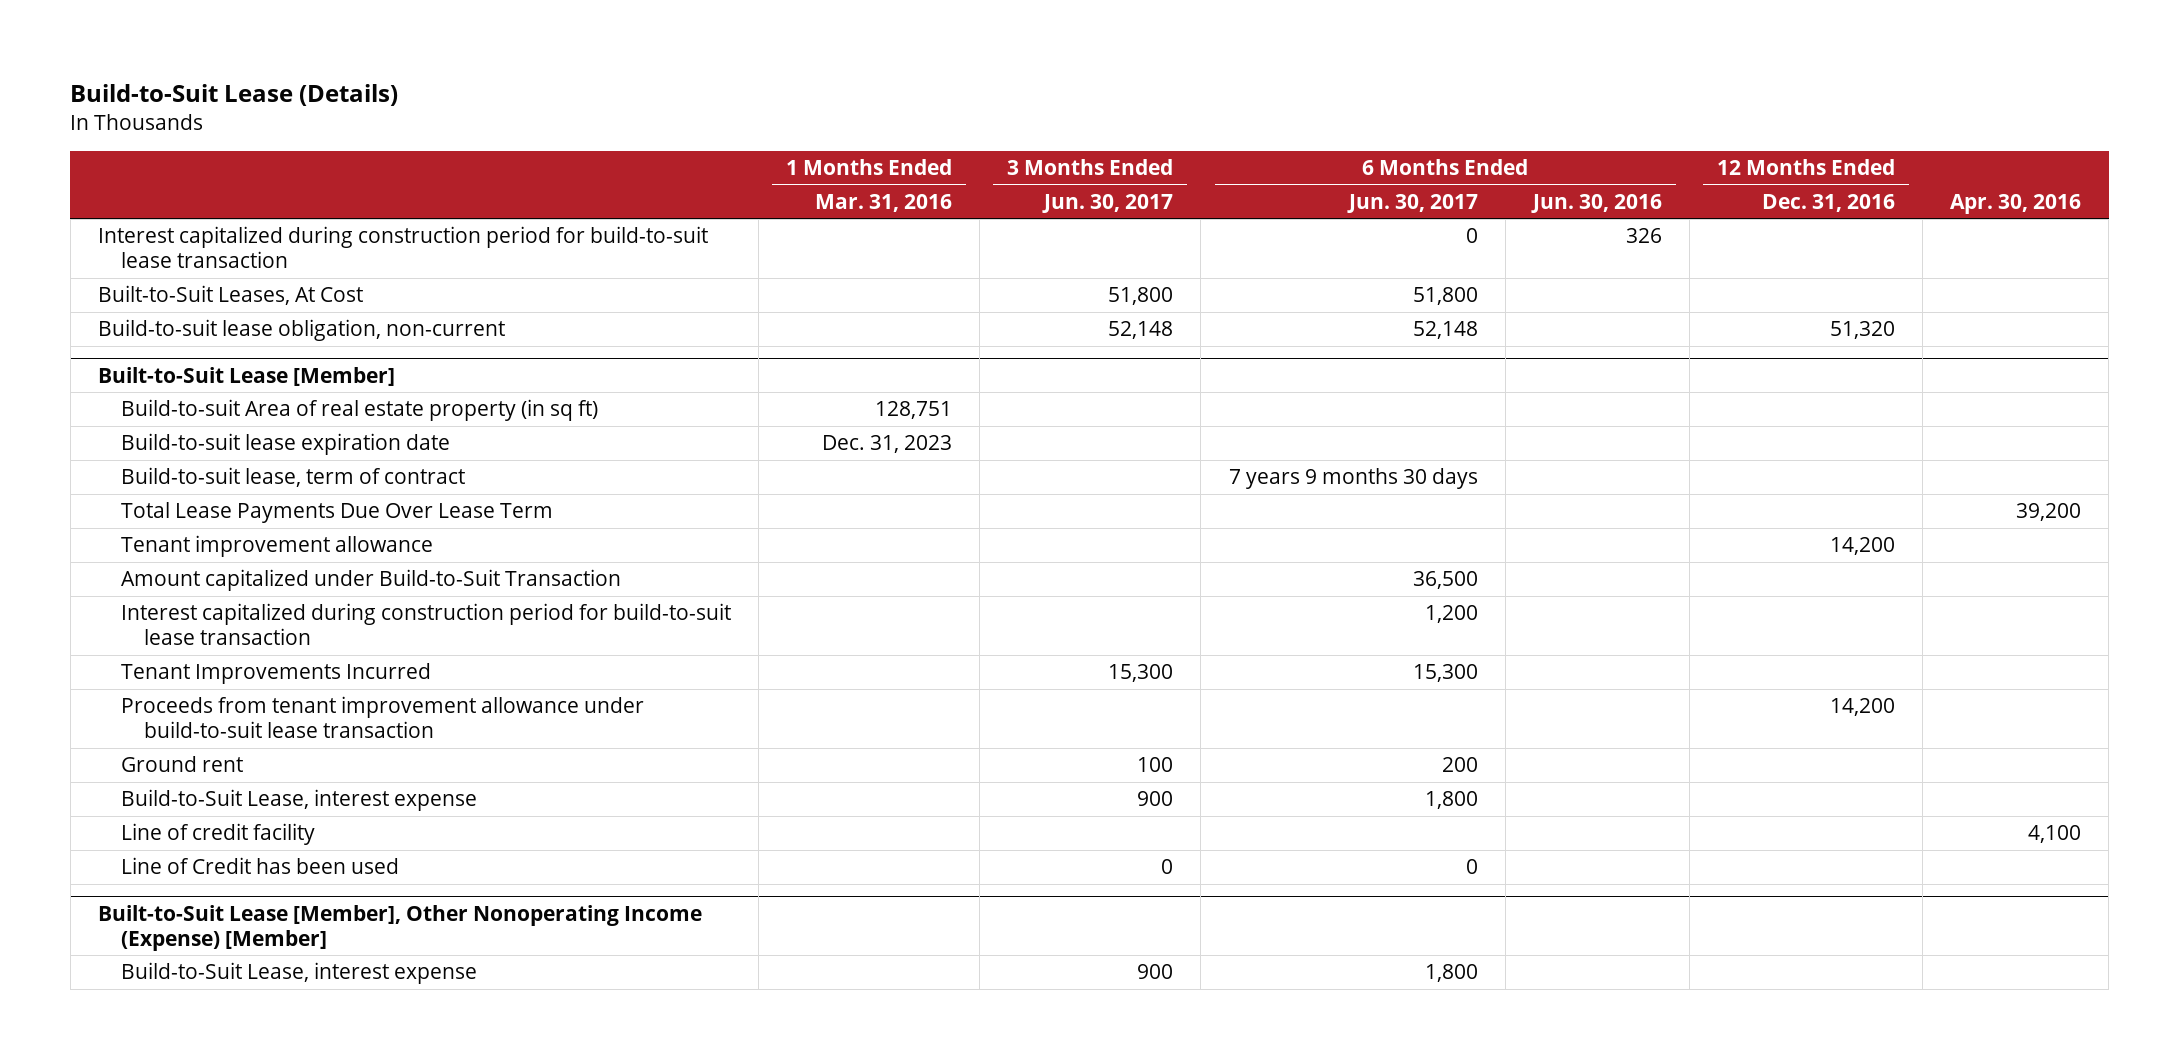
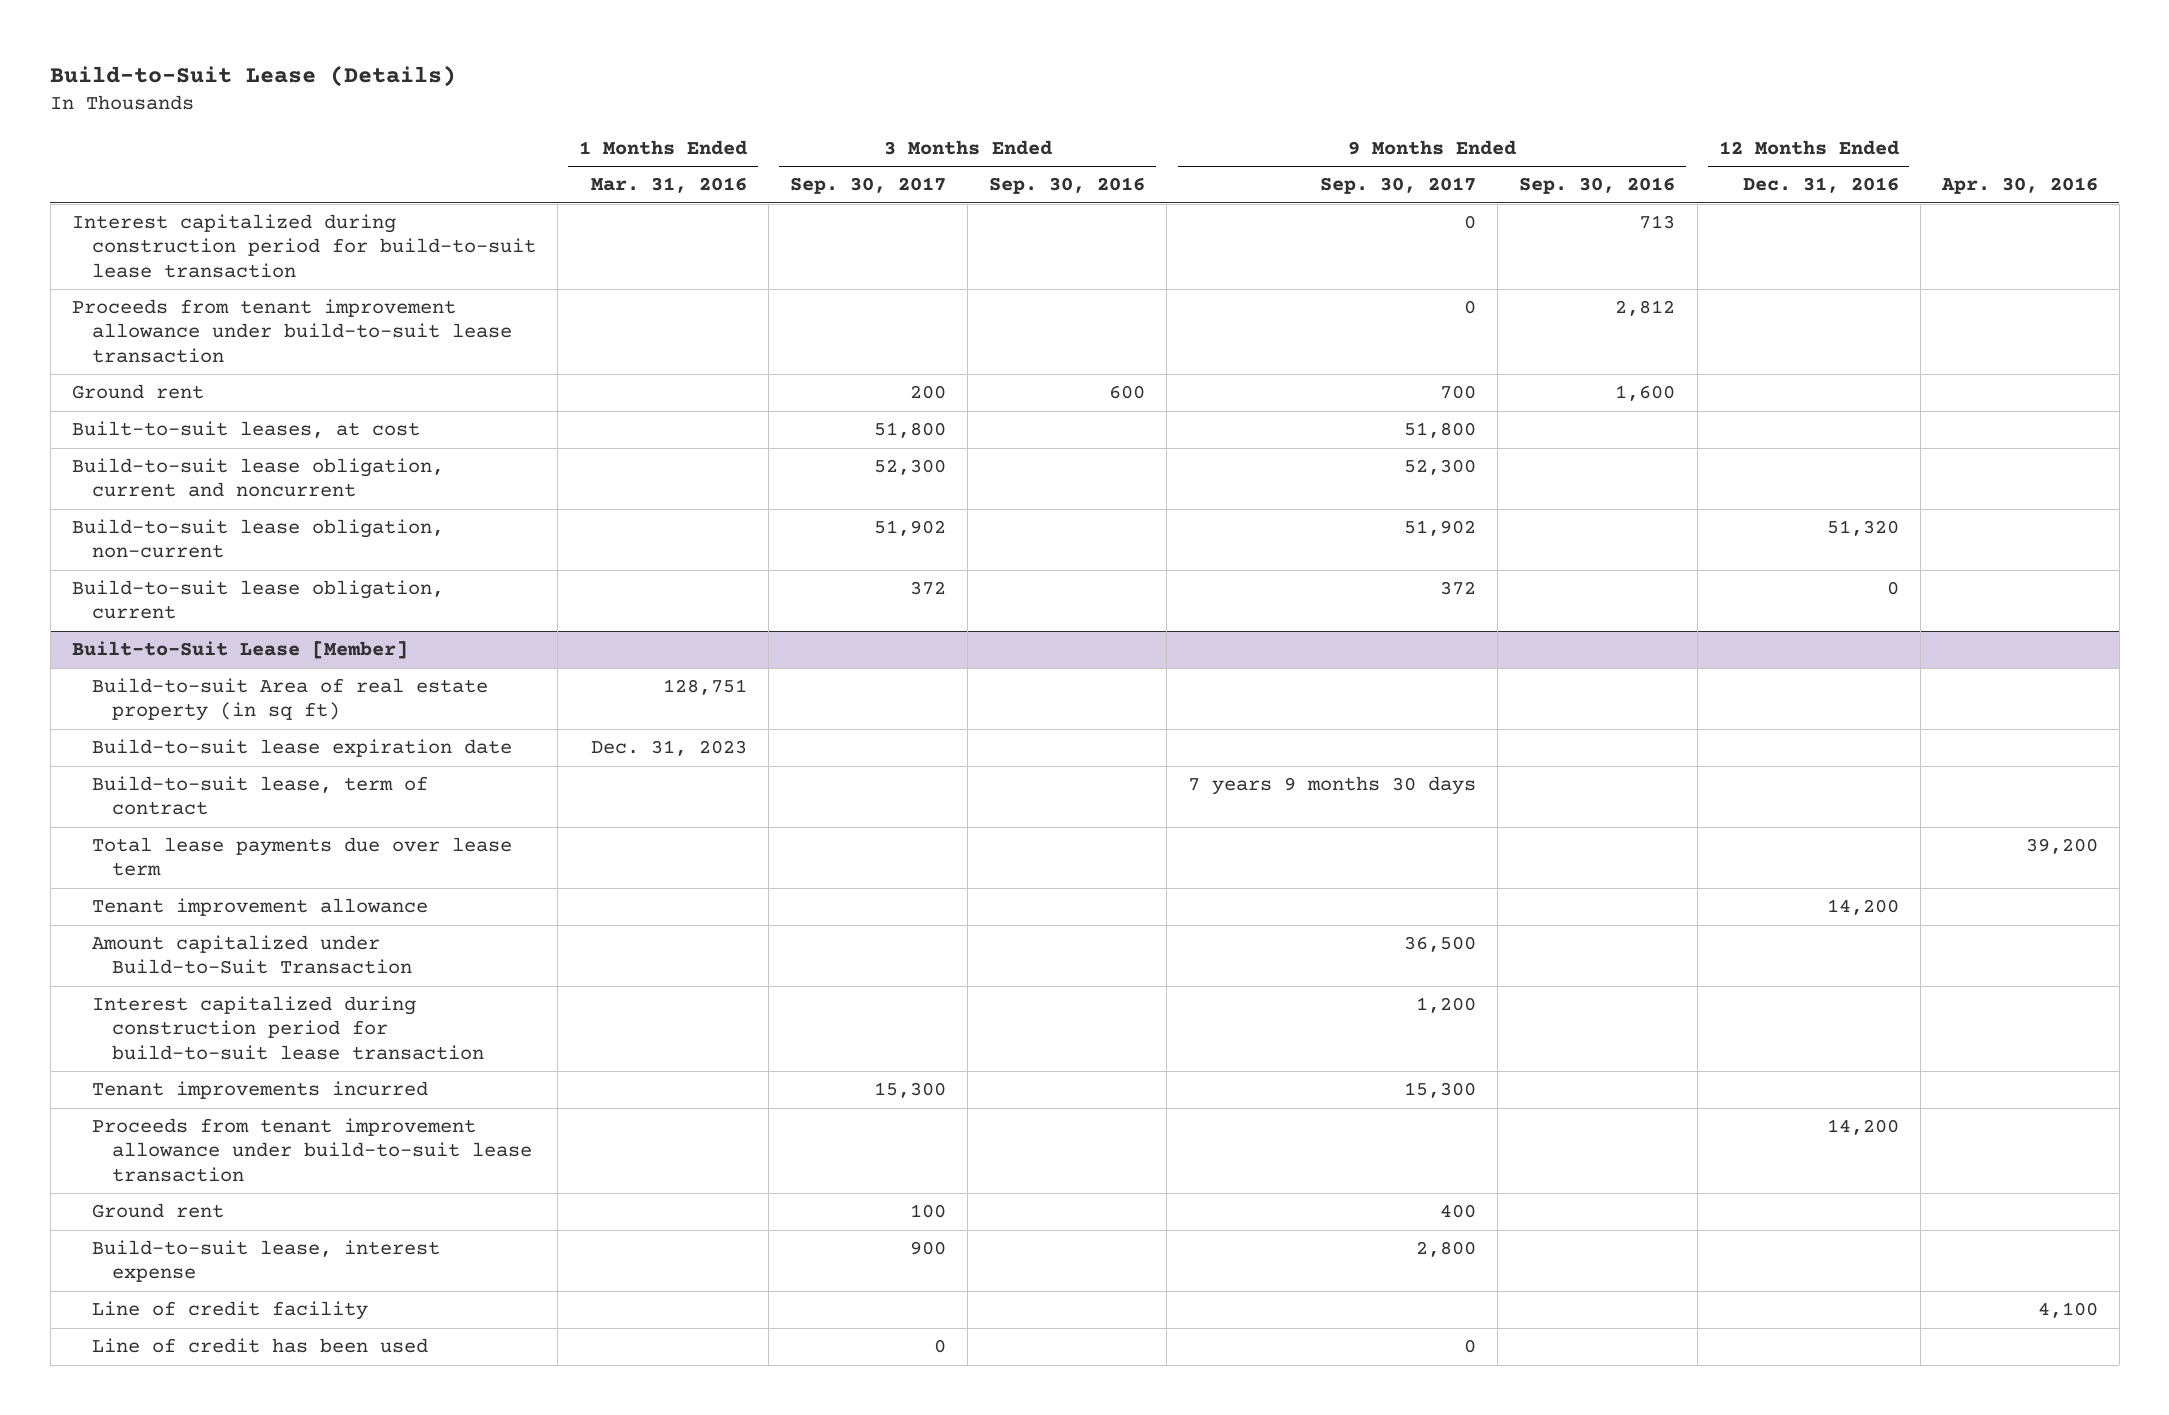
- | 1 Months Ended Mar. 31, 2016 | 3 Months Ended Jun. 30, 2017 | 6 Months Ended Jun. 30, 2017 | 6 Months Ended Jun. 30, 2016 | 12 Months Ended Dec. 31, 2016 | Apr. 30, 2016
+ | 1 Months Ended Mar. 31, 2016 | 3 Months Ended Sep. 30, 2017 | 3 Months Ended Sep. 30, 2016 | 9 Months Ended Sep. 30, 2017 | 9 Months Ended Sep. 30, 2016 | 12 Months Ended Dec. 31, 2016 | Apr. 30, 2016
- Built-to-Suit Leases, At Cost | | 51,800 | 51,800 | | |
+ Proceeds from tenant improvement allowance under build-to-suit lease transaction | | | | 0 | 2,812 | |
+ Ground rent | | 200 | 600 | 700 | 1,600 | |
+ Built-to-suit leases, at cost | | 51,800 | | 51,800 | | |
+ Build-to-suit lease obligation, current and noncurrent | | 52,300 | | 52,300 | | |
+ Build-to-suit lease obligation, current | | 372 | | 372 | | 0 |
@ Built-to-Suit Lease [Member]
- Total Lease Payments Due Over Lease Term | | | | | | 39,200
+ Total lease payments due over lease term | | | | | | | 39,200
- Tenant Improvements Incurred | | 15,300 | 15,300 | | |
+ Tenant improvements incurred | | 15,300 | | 15,300 | | |
- Build-to-Suit Lease, interest expense | | 900 | 1,800 | | |
+ Build-to-suit lease, interest expense | | 900 | | 2,800 | | |
- Line of Credit has been used | | 0 | 0 | | |
- Built-to-Suit Lease [Member], Other Nonoperating Income (Expense) [Member]
- Build-to-Suit Lease, interest expense | | 900 | 1,800 | | |
@ Built-to-Suit Lease [Member]
+ Line of credit has been used | | 0 | | 0 | | |

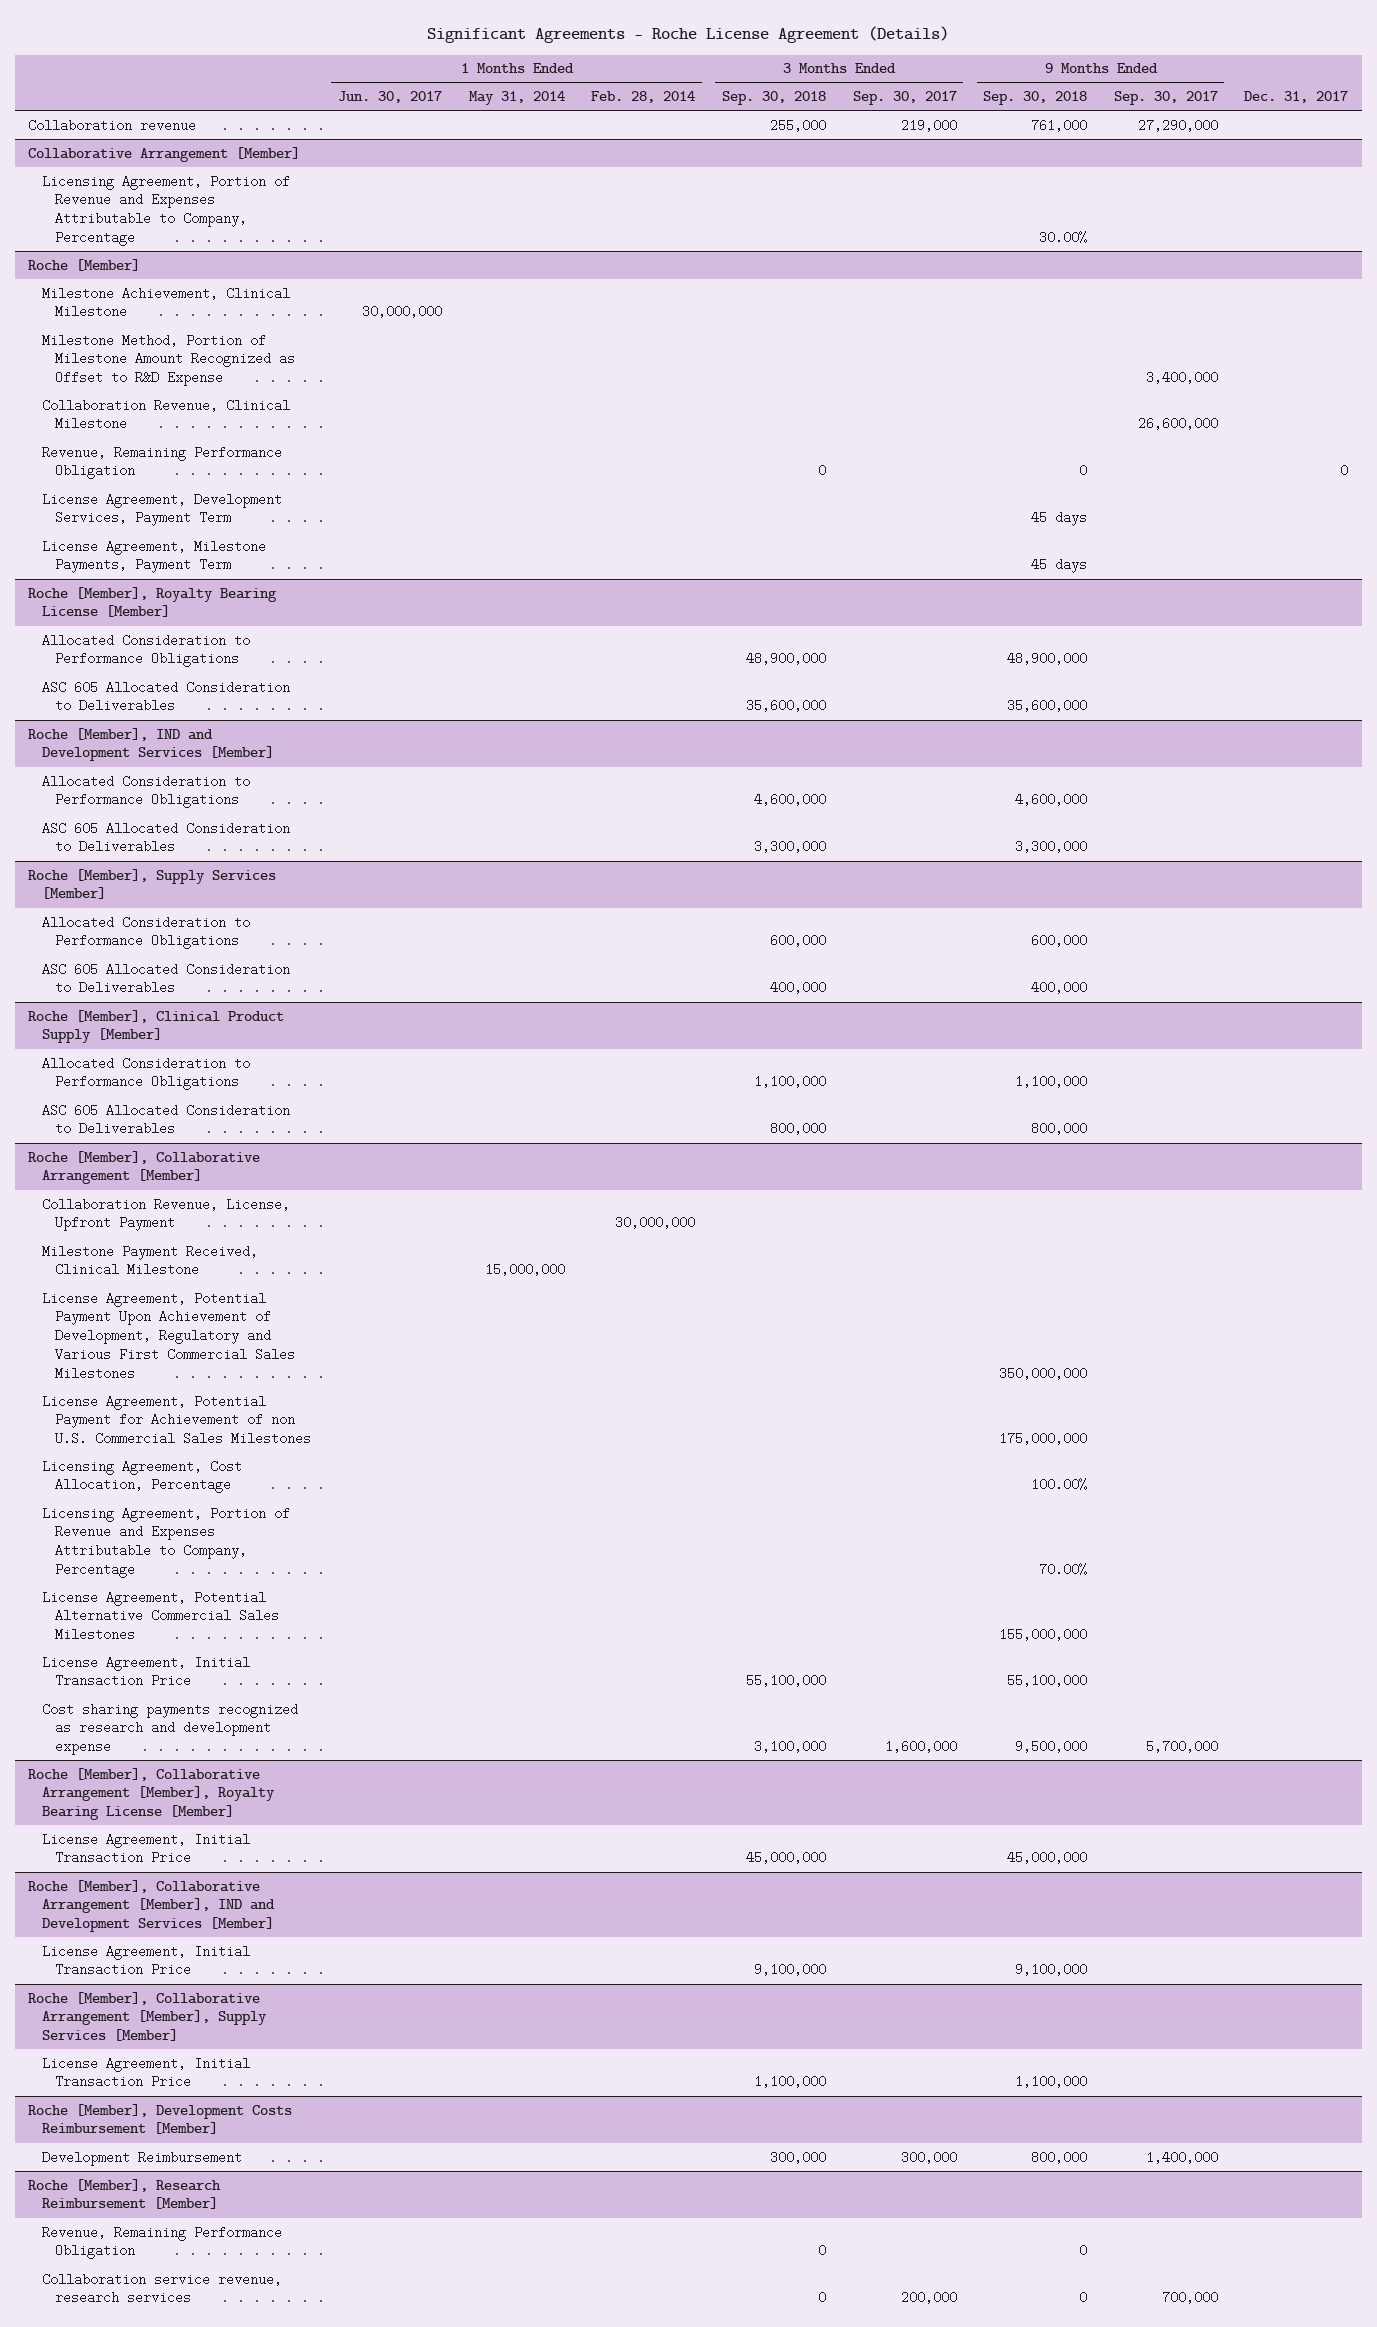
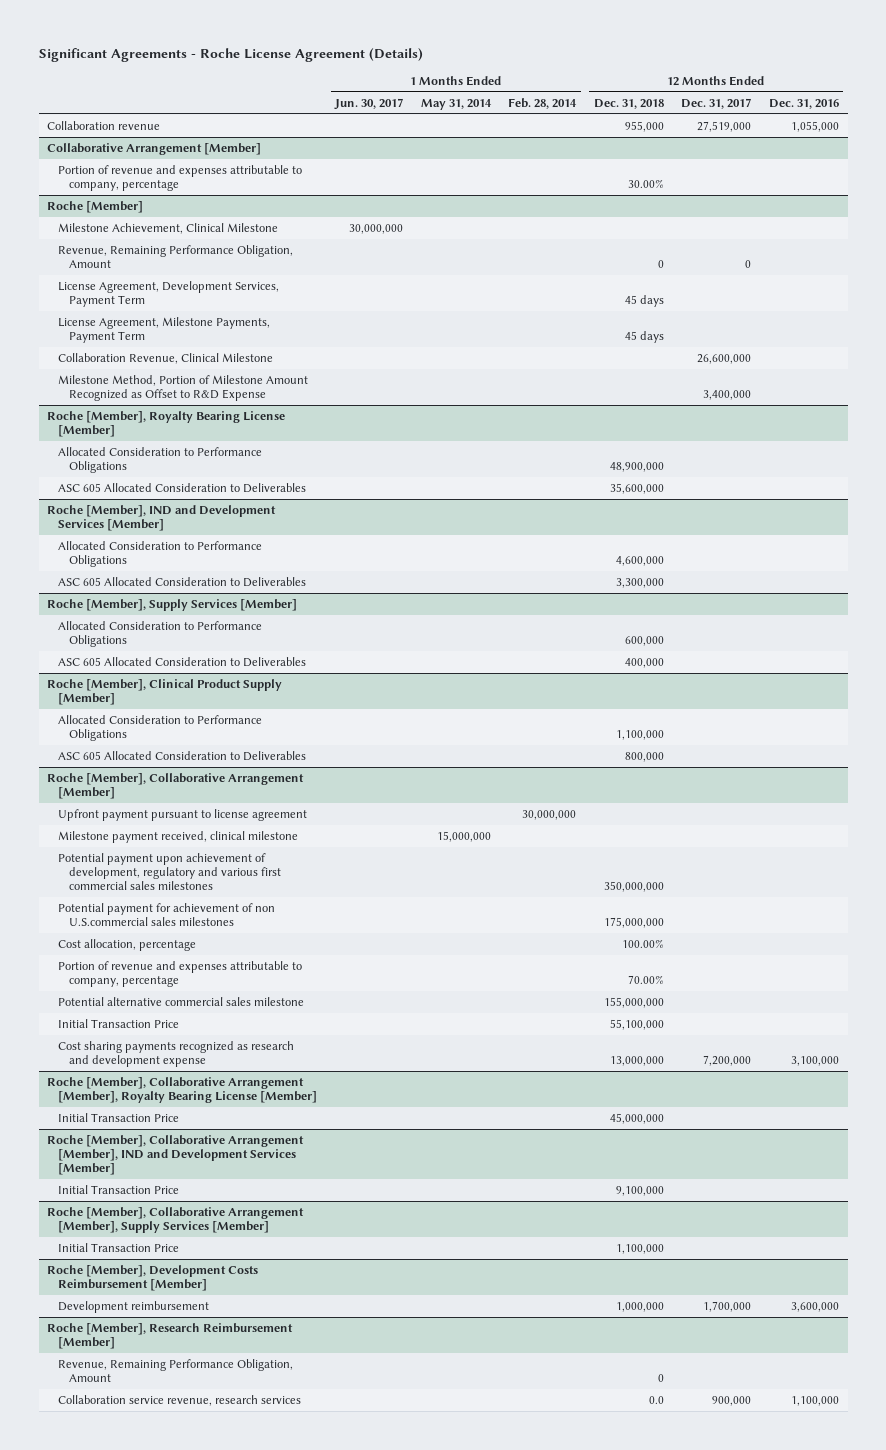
- | 1 Months Ended Jun. 30, 2017 | 1 Months Ended May 31, 2014 | 1 Months Ended Feb. 28, 2014 | 3 Months Ended Sep. 30, 2018 | 3 Months Ended Sep. 30, 2017 | 9 Months Ended Sep. 30, 2018 | 9 Months Ended Sep. 30, 2017 | Dec. 31, 2017
+ | 1 Months Ended Jun. 30, 2017 | 1 Months Ended May 31, 2014 | 1 Months Ended Feb. 28, 2014 | 12 Months Ended Dec. 31, 2018 | 12 Months Ended Dec. 31, 2017 | 12 Months Ended Dec. 31, 2016
@ Collaborative Arrangement [Member]
- Licensing Agreement, Portion of Revenue and Expenses Attributable to Company, Percentage | | | | | | 30.00% | |
+ Portion of revenue and expenses attributable to company, percentage | | | | 30.00% | |
@ Roche [Member]
- Revenue, Remaining Performance Obligation | | | | 0 | | 0 | | 0
+ Revenue, Remaining Performance Obligation, Amount | | | | 0 | 0 |
moved down: Collaboration Revenue, Clinical Milestone | | | | | 26,600,000 |
moved down: Milestone Method, Portion of Milestone Amount Recognized as Offset to R&D Expense | | | | | 3,400,000 |
@ Roche [Member], Collaborative Arrangement [Member]
- Collaboration Revenue, License, Upfront Payment | | | 30,000,000 | | | | |
- Milestone Payment Received, Clinical Milestone | | 15,000,000 | | | | | |
- License Agreement, Potential Payment Upon Achievement of Development, Regulatory and Various First Commercial Sales Milestones | | | | | | 350,000,000 | |
- License Agreement, Potential Payment for Achievement of non U.S. Commercial Sales Milestones | | | | | | 175,000,000 | |
- Licensing Agreement, Cost Allocation, Percentage | | | | | | 100.00% | |
- Licensing Agreement, Portion of Revenue and Expenses Attributable to Company, Percentage | | | | | | 70.00% | |
- License Agreement, Potential Alternative Commercial Sales Milestones | | | | | | 155,000,000 | |
- License Agreement, Initial Transaction Price | | | | 55,100,000 | | 55,100,000 | |
+ Upfront payment pursuant to license agreement | | | 30,000,000 | | |
+ Milestone payment received, clinical milestone | | 15,000,000 | | | |
+ Potential payment upon achievement of development, regulatory and various first commercial sales milestones | | | | 350,000,000 | |
+ Potential payment for achievement of non U.S.commercial sales milestones | | | | 175,000,000 | |
+ Cost allocation, percentage | | | | 100.00% | |
+ Portion of revenue and expenses attributable to company, percentage | | | | 70.00% | |
+ Potential alternative commercial sales milestone | | | | 155,000,000 | |
+ Initial Transaction Price | | | | 55,100,000 | |
@ Roche [Member], Collaborative Arrangement [Member], Royalty Bearing License [Member]
- License Agreement, Initial Transaction Price | | | | 45,000,000 | | 45,000,000 | |
+ Initial Transaction Price | | | | 45,000,000 | |
@ Roche [Member], Collaborative Arrangement [Member], IND and Development Services [Member]
- License Agreement, Initial Transaction Price | | | | 9,100,000 | | 9,100,000 | |
+ Initial Transaction Price | | | | 9,100,000 | |
@ Roche [Member], Collaborative Arrangement [Member], Supply Services [Member]
- License Agreement, Initial Transaction Price | | | | 1,100,000 | | 1,100,000 | |
+ Initial Transaction Price | | | | 1,100,000 | |
@ Roche [Member], Development Costs Reimbursement [Member]
- Development Reimbursement | | | | 300,000 | 300,000 | 800,000 | 1,400,000 |
+ Development reimbursement | | | | 1,000,000 | 1,700,000 | 3,600,000
@ Roche [Member], Research Reimbursement [Member]
- Revenue, Remaining Performance Obligation | | | | 0 | | 0 | |
+ Revenue, Remaining Performance Obligation, Amount | | | | 0 | |

